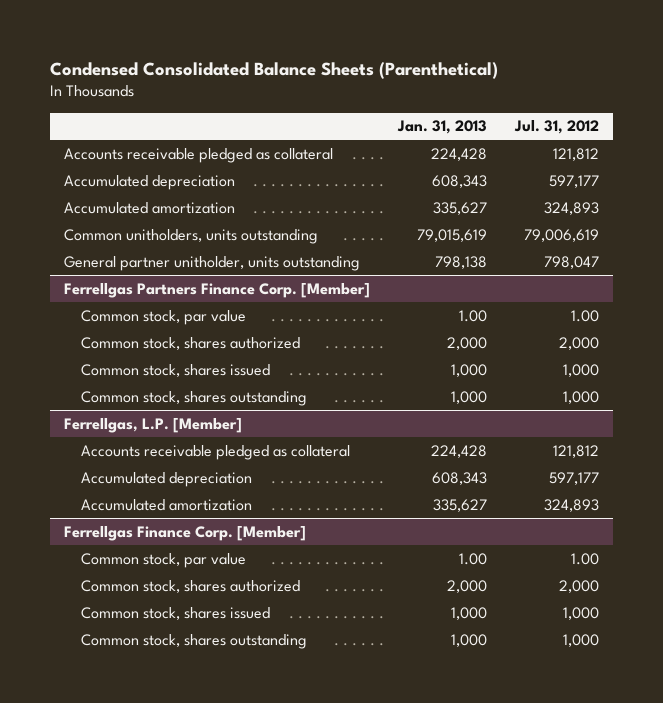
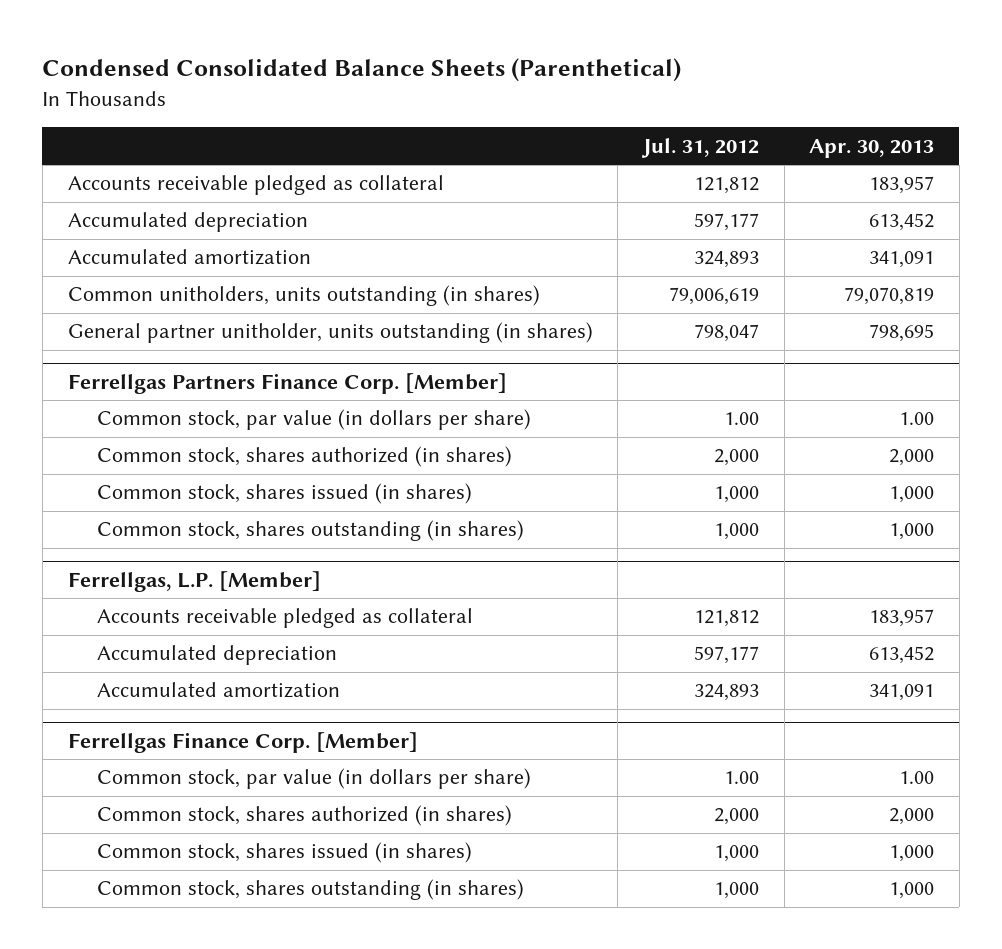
- | Jan. 31, 2013 | Jul. 31, 2012
+ | Jul. 31, 2012 | Apr. 30, 2013
- Common unitholders, units outstanding | 79,015,619 | 79,006,619
- General partner unitholder, units outstanding | 798,138 | 798,047
+ Common unitholders, units outstanding (in shares) | 79,006,619 | 79,070,819
+ General partner unitholder, units outstanding (in shares) | 798,047 | 798,695
@ Ferrellgas Partners Finance Corp. [Member]
- Common stock, par value | 1.00 | 1.00
- Common stock, shares authorized | 2,000 | 2,000
- Common stock, shares issued | 1,000 | 1,000
- Common stock, shares outstanding | 1,000 | 1,000
+ Common stock, par value (in dollars per share) | 1.00 | 1.00
+ Common stock, shares authorized (in shares) | 2,000 | 2,000
+ Common stock, shares issued (in shares) | 1,000 | 1,000
+ Common stock, shares outstanding (in shares) | 1,000 | 1,000
@ Ferrellgas Finance Corp. [Member]
- Common stock, par value | 1.00 | 1.00
- Common stock, shares authorized | 2,000 | 2,000
- Common stock, shares issued | 1,000 | 1,000
- Common stock, shares outstanding | 1,000 | 1,000
+ Common stock, par value (in dollars per share) | 1.00 | 1.00
+ Common stock, shares authorized (in shares) | 2,000 | 2,000
+ Common stock, shares issued (in shares) | 1,000 | 1,000
+ Common stock, shares outstanding (in shares) | 1,000 | 1,000

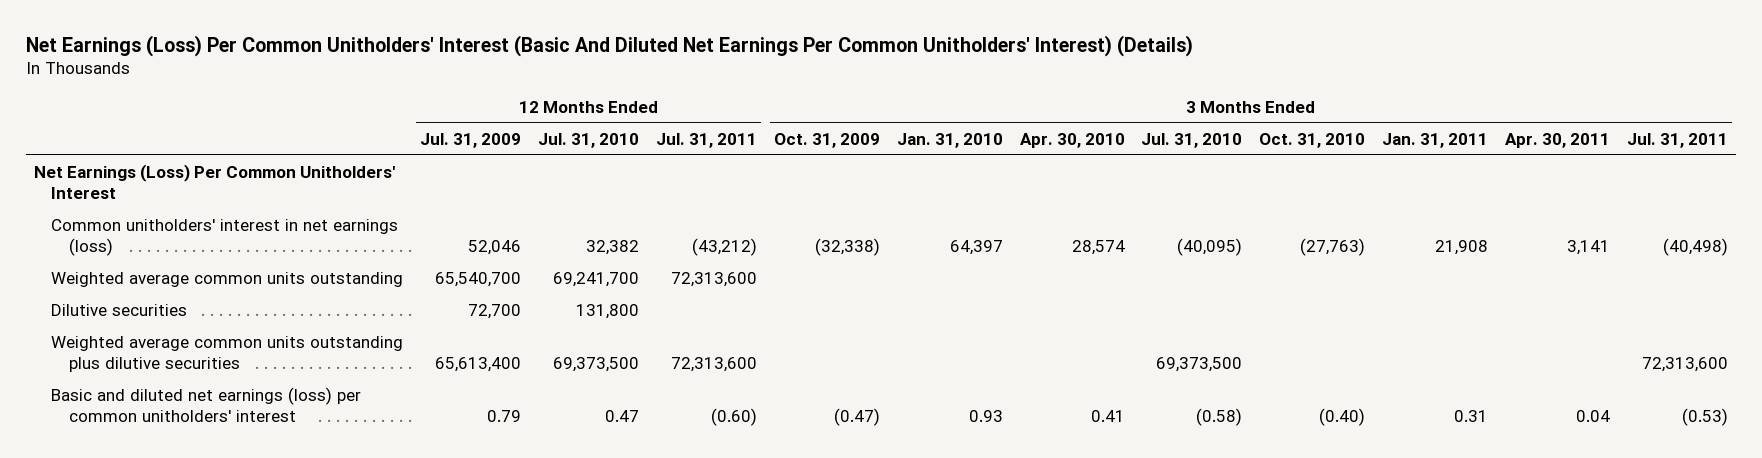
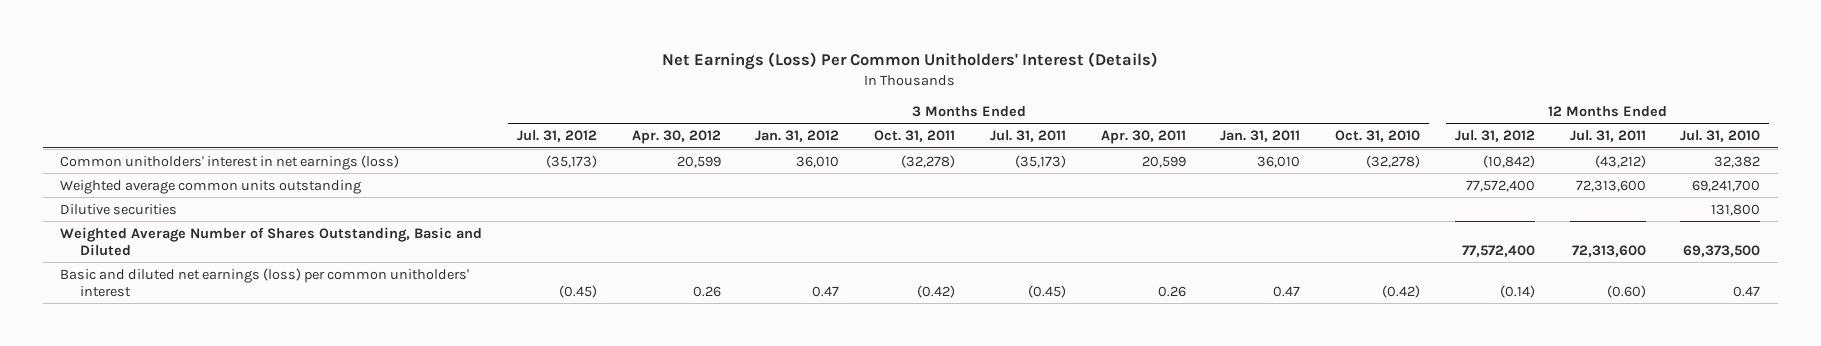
- Net Earnings (Loss) Per Common Unitholders' Interest (Basic And Diluted Net Earnings Per Common Unitholders' Interest) (Details)
+ Net Earnings (Loss) Per Common Unitholders' Interest (Details)
- | 12 Months Ended Jul. 31, 2009 | 12 Months Ended Jul. 31, 2010 | 12 Months Ended Jul. 31, 2011 | 3 Months Ended Oct. 31, 2009 | 3 Months Ended Jan. 31, 2010 | 3 Months Ended Apr. 30, 2010 | 3 Months Ended Jul. 31, 2010 | 3 Months Ended Oct. 31, 2010 | 3 Months Ended Jan. 31, 2011 | 3 Months Ended Apr. 30, 2011 | 3 Months Ended Jul. 31, 2011
+ | 3 Months Ended Jul. 31, 2012 | 3 Months Ended Apr. 30, 2012 | 3 Months Ended Jan. 31, 2012 | 3 Months Ended Oct. 31, 2011 | 3 Months Ended Jul. 31, 2011 | 3 Months Ended Apr. 30, 2011 | 3 Months Ended Jan. 31, 2011 | 3 Months Ended Oct. 31, 2010 | 12 Months Ended Jul. 31, 2012 | 12 Months Ended Jul. 31, 2011 | 12 Months Ended Jul. 31, 2010
- Net Earnings (Loss) Per Common Unitholders' Interest
- Common unitholders' interest in net earnings (loss) | 52,046 | 32,382 | (43,212) | (32,338) | 64,397 | 28,574 | (40,095) | (27,763) | 21,908 | 3,141 | (40,498)
+ Common unitholders' interest in net earnings (loss) | (35,173) | 20,599 | 36,010 | (32,278) | (35,173) | 20,599 | 36,010 | (32,278) | (10,842) | (43,212) | 32,382
- Weighted average common units outstanding plus dilutive securities | 65,613,400 | 69,373,500 | 72,313,600 | | | | 69,373,500 | | | | 72,313,600
- Basic and diluted net earnings (loss) per common unitholders' interest | 0.79 | 0.47 | (0.60) | (0.47) | 0.93 | 0.41 | (0.58) | (0.40) | 0.31 | 0.04 | (0.53)
+ Weighted Average Number of Shares Outstanding, Basic and Diluted | | | | | | | | | 77,572,400 | 72,313,600 | 69,373,500
+ Basic and diluted net earnings (loss) per common unitholders' interest | (0.45) | 0.26 | 0.47 | (0.42) | (0.45) | 0.26 | 0.47 | (0.42) | (0.14) | (0.60) | 0.47

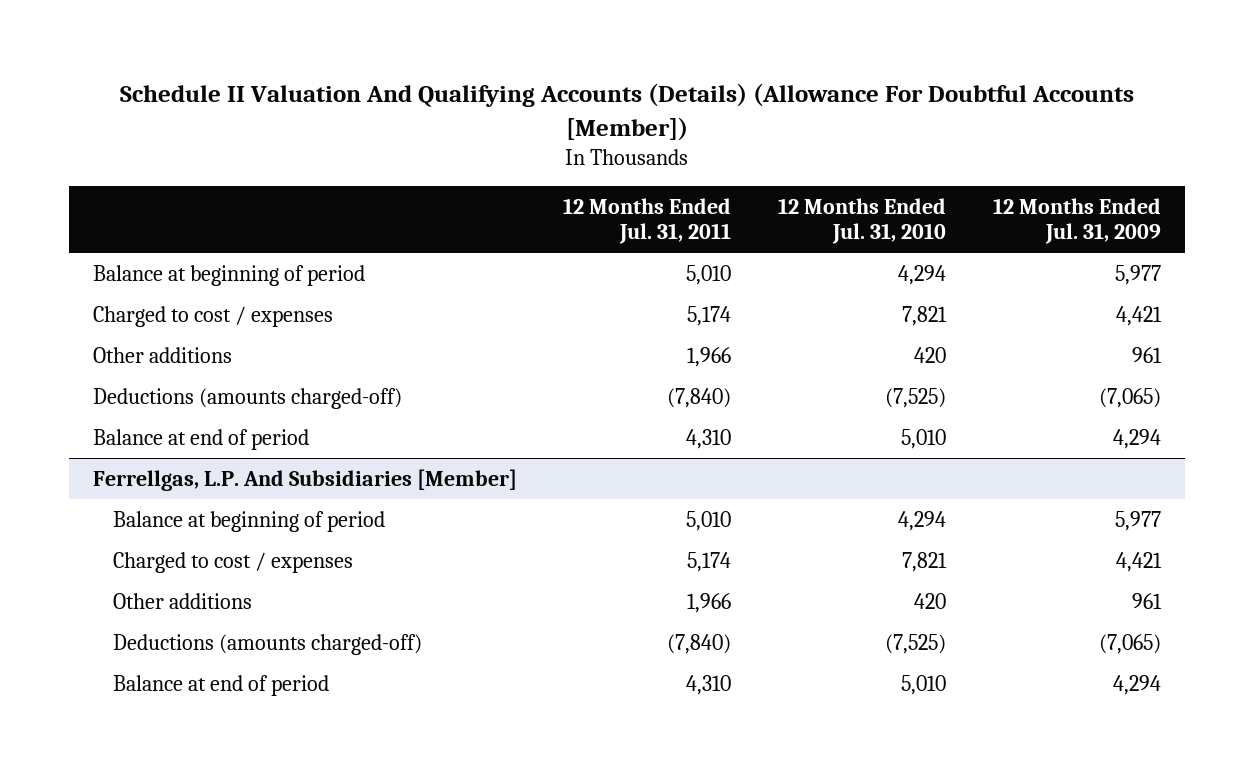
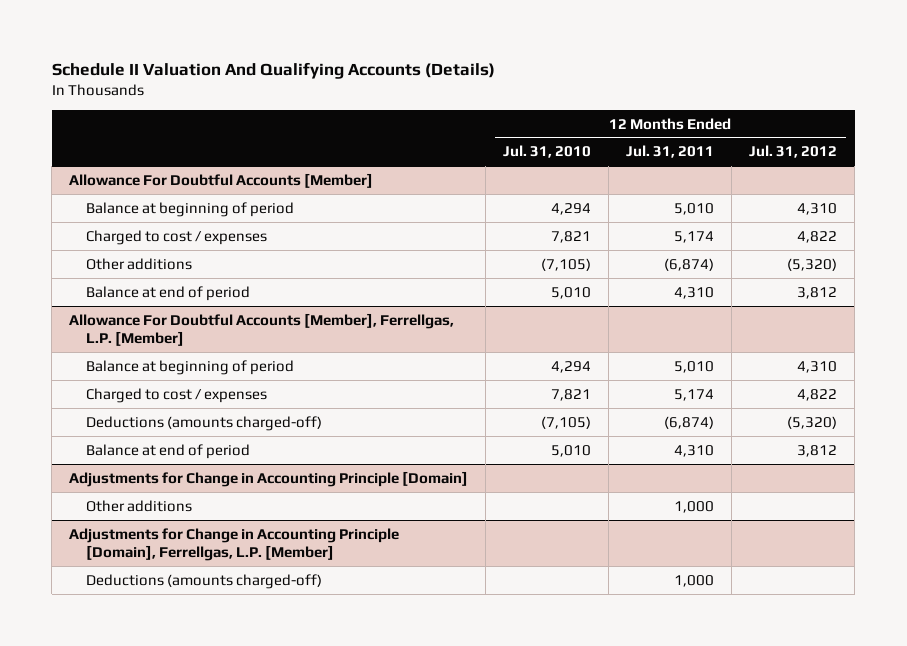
- Schedule II Valuation And Qualifying Accounts (Details) (Allowance For Doubtful Accounts [Member])
+ Schedule II Valuation And Qualifying Accounts (Details)
- | 12 Months Ended Jul. 31, 2011 | 12 Months Ended Jul. 31, 2010 | 12 Months Ended Jul. 31, 2009
+ | 12 Months Ended Jul. 31, 2010 | 12 Months Ended Jul. 31, 2011 | 12 Months Ended Jul. 31, 2012
+ Allowance For Doubtful Accounts [Member]
- Other additions | 1,966 | 420 | 961
- Deductions (amounts charged-off) | (7,840) | (7,525) | (7,065)
+ Other additions | (7,105) | (6,874) | (5,320)
- Ferrellgas, L.P. And Subsidiaries [Member]
+ Allowance For Doubtful Accounts [Member], Ferrellgas, L.P. [Member]
- Other additions | 1,966 | 420 | 961
- Deductions (amounts charged-off) | (7,840) | (7,525) | (7,065)
+ Deductions (amounts charged-off) | (7,105) | (6,874) | (5,320)
+ Adjustments for Change in Accounting Principle [Domain]
+ Other additions | | 1,000 |
+ Adjustments for Change in Accounting Principle [Domain], Ferrellgas, L.P. [Member]
+ Deductions (amounts charged-off) | | 1,000 |

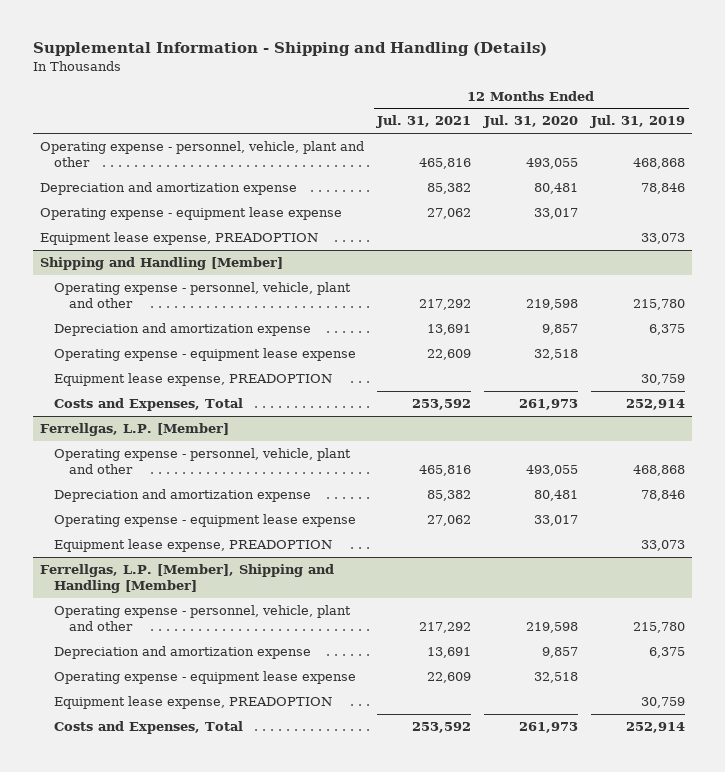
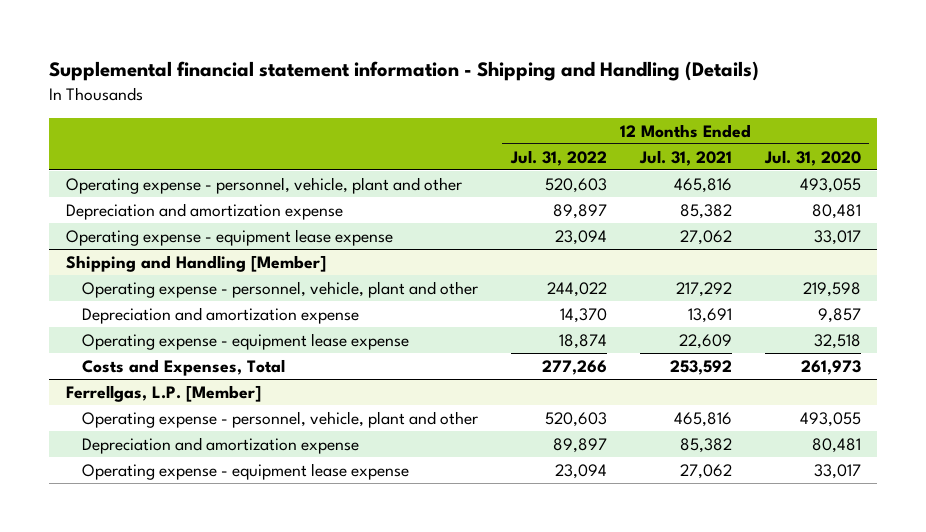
- Supplemental Information - Shipping and Handling (Details)
+ Supplemental financial statement information - Shipping and Handling (Details)
- | 12 Months Ended Jul. 31, 2021 | 12 Months Ended Jul. 31, 2020 | 12 Months Ended Jul. 31, 2019
+ | 12 Months Ended Jul. 31, 2022 | 12 Months Ended Jul. 31, 2021 | 12 Months Ended Jul. 31, 2020
- Equipment lease expense, PREADOPTION | | | 33,073
@ Shipping and Handling [Member]
- Equipment lease expense, PREADOPTION | | | 30,759
@ Ferrellgas, L.P. [Member]
- Equipment lease expense, PREADOPTION | | | 33,073
- Ferrellgas, L.P. [Member], Shipping and Handling [Member]
- Operating expense - personnel, vehicle, plant and other | 217,292 | 219,598 | 215,780
- Depreciation and amortization expense | 13,691 | 9,857 | 6,375
- Operating expense - equipment lease expense | 22,609 | 32,518 |
- Equipment lease expense, PREADOPTION | | | 30,759
- Costs and Expenses, Total | 253,592 | 261,973 | 252,914

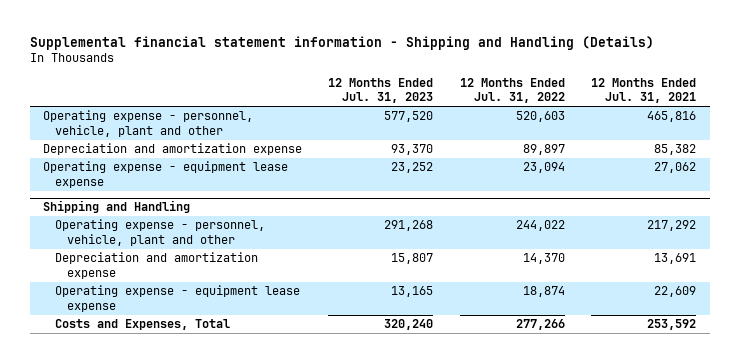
- | 12 Months Ended Jul. 31, 2022 | 12 Months Ended Jul. 31, 2021 | 12 Months Ended Jul. 31, 2020
+ | 12 Months Ended Jul. 31, 2023 | 12 Months Ended Jul. 31, 2022 | 12 Months Ended Jul. 31, 2021
- Shipping and Handling [Member]
+ Shipping and Handling
- Ferrellgas, L.P. [Member]
- Operating expense - personnel, vehicle, plant and other | 520,603 | 465,816 | 493,055
- Depreciation and amortization expense | 89,897 | 85,382 | 80,481
- Operating expense - equipment lease expense | 23,094 | 27,062 | 33,017

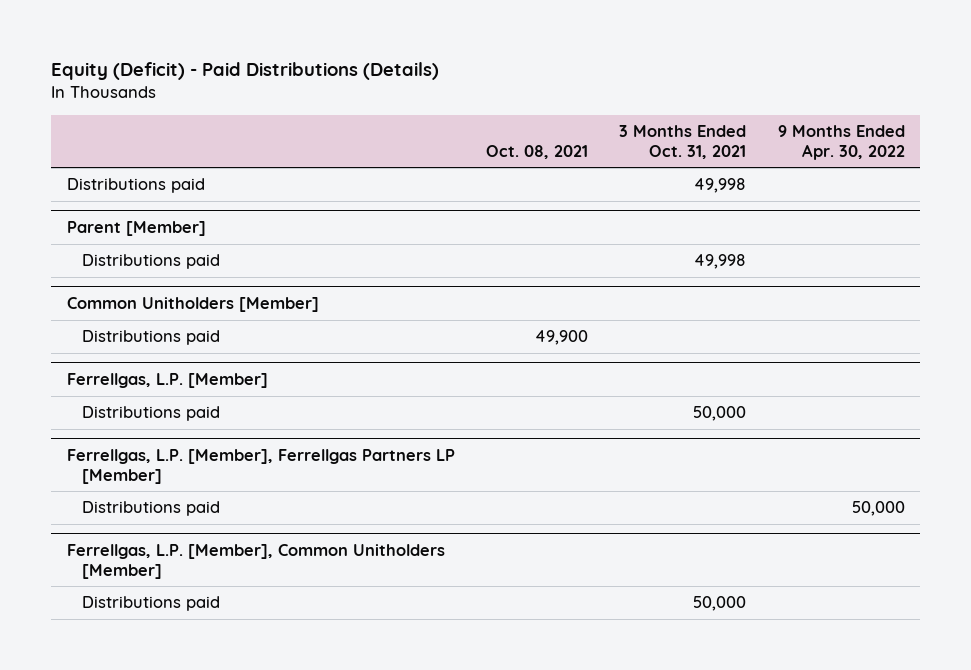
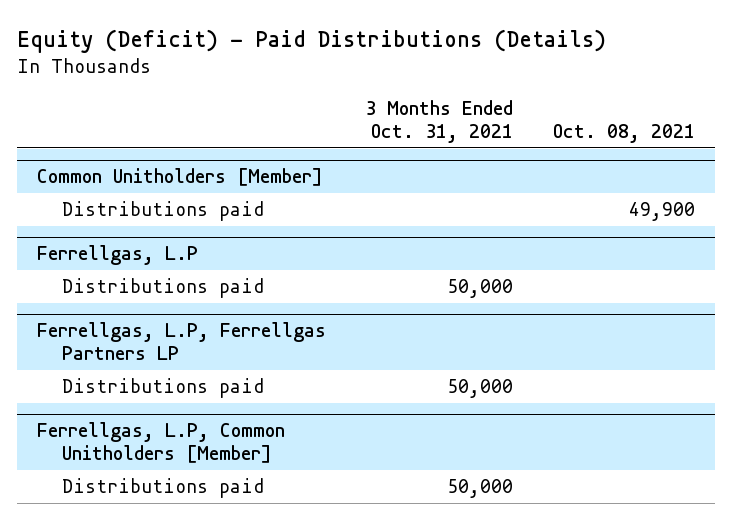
- | Oct. 08, 2021 | 3 Months Ended Oct. 31, 2021 | 9 Months Ended Apr. 30, 2022
+ | 3 Months Ended Oct. 31, 2021 | Oct. 08, 2021
- Distributions paid | | 49,998 |
- Parent [Member]
- Distributions paid | | 49,998 |
- Ferrellgas, L.P. [Member]
+ Ferrellgas, L.P
- Ferrellgas, L.P. [Member], Ferrellgas Partners LP [Member]
- Distributions paid | | | 50,000
- Ferrellgas, L.P. [Member], Common Unitholders [Member]
+ Ferrellgas, L.P, Ferrellgas Partners LP
+ Ferrellgas, L.P, Common Unitholders [Member]
+ Distributions paid | 50,000 |

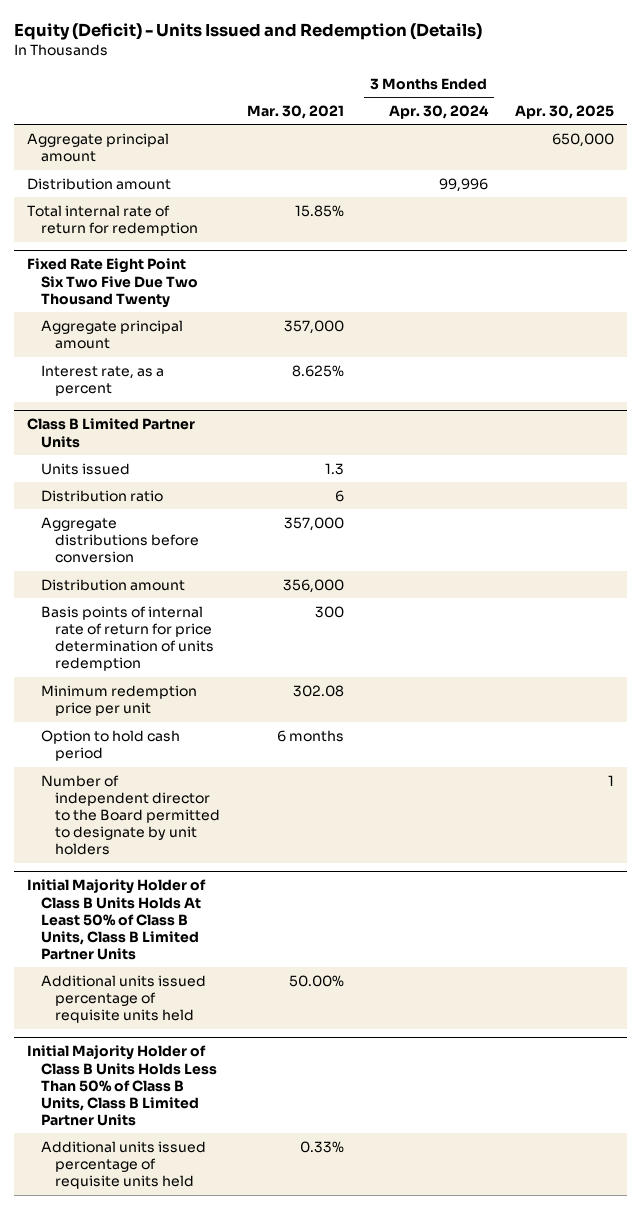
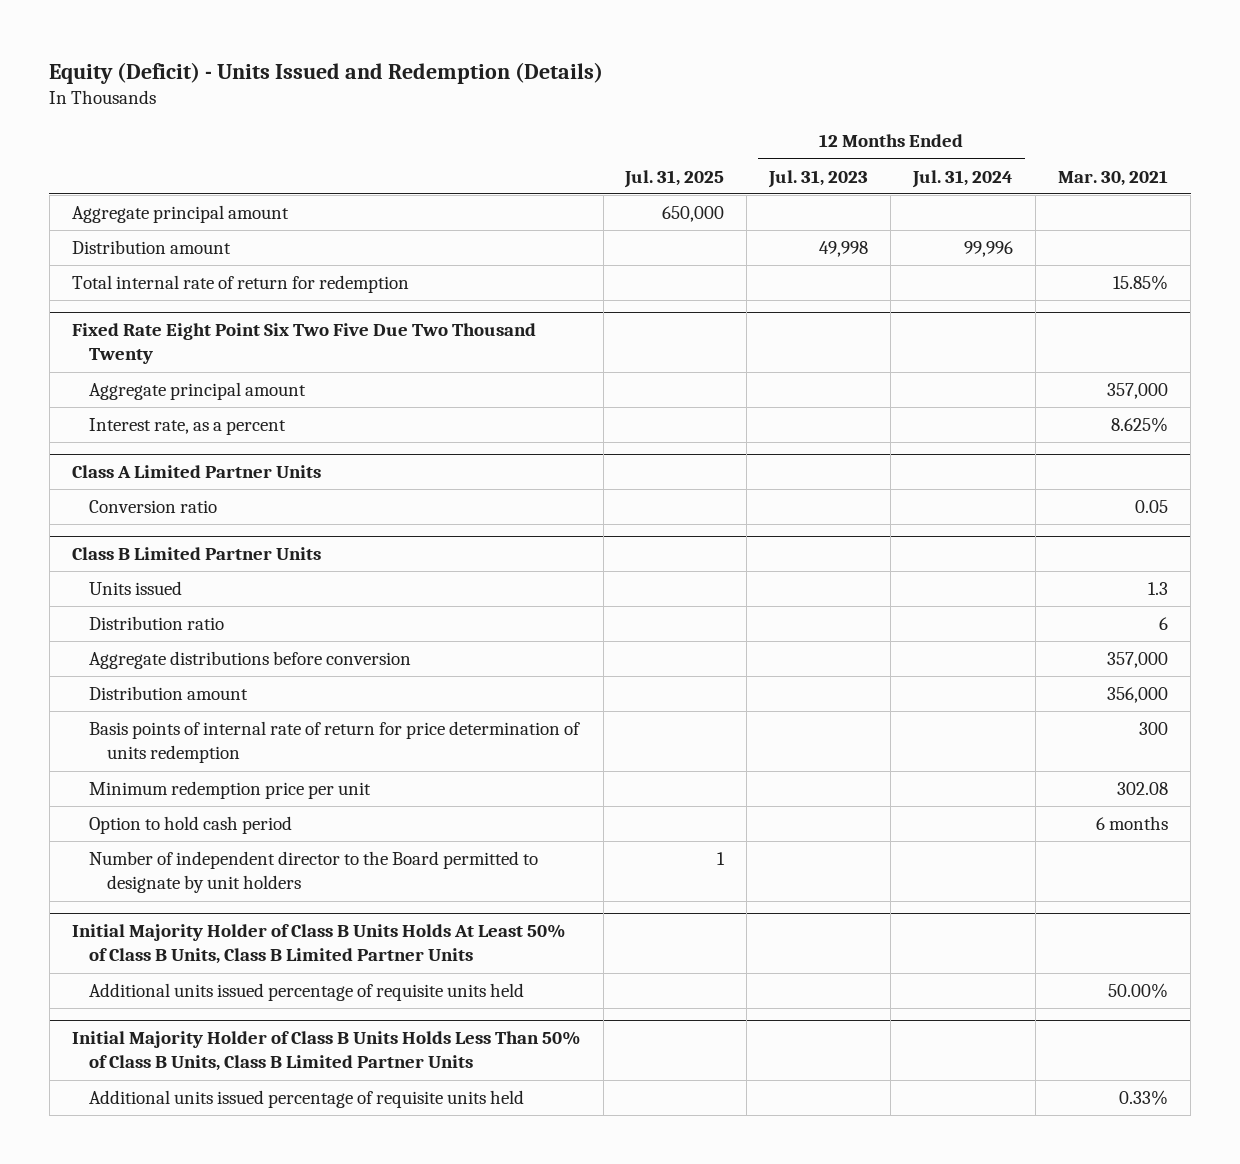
- | Mar. 30, 2021 | 3 Months Ended Apr. 30, 2024 | Apr. 30, 2025
+ | Jul. 31, 2025 | 12 Months Ended Jul. 31, 2023 | 12 Months Ended Jul. 31, 2024 | Mar. 30, 2021
+ Class A Limited Partner Units
+ Conversion ratio | | | | 0.05

